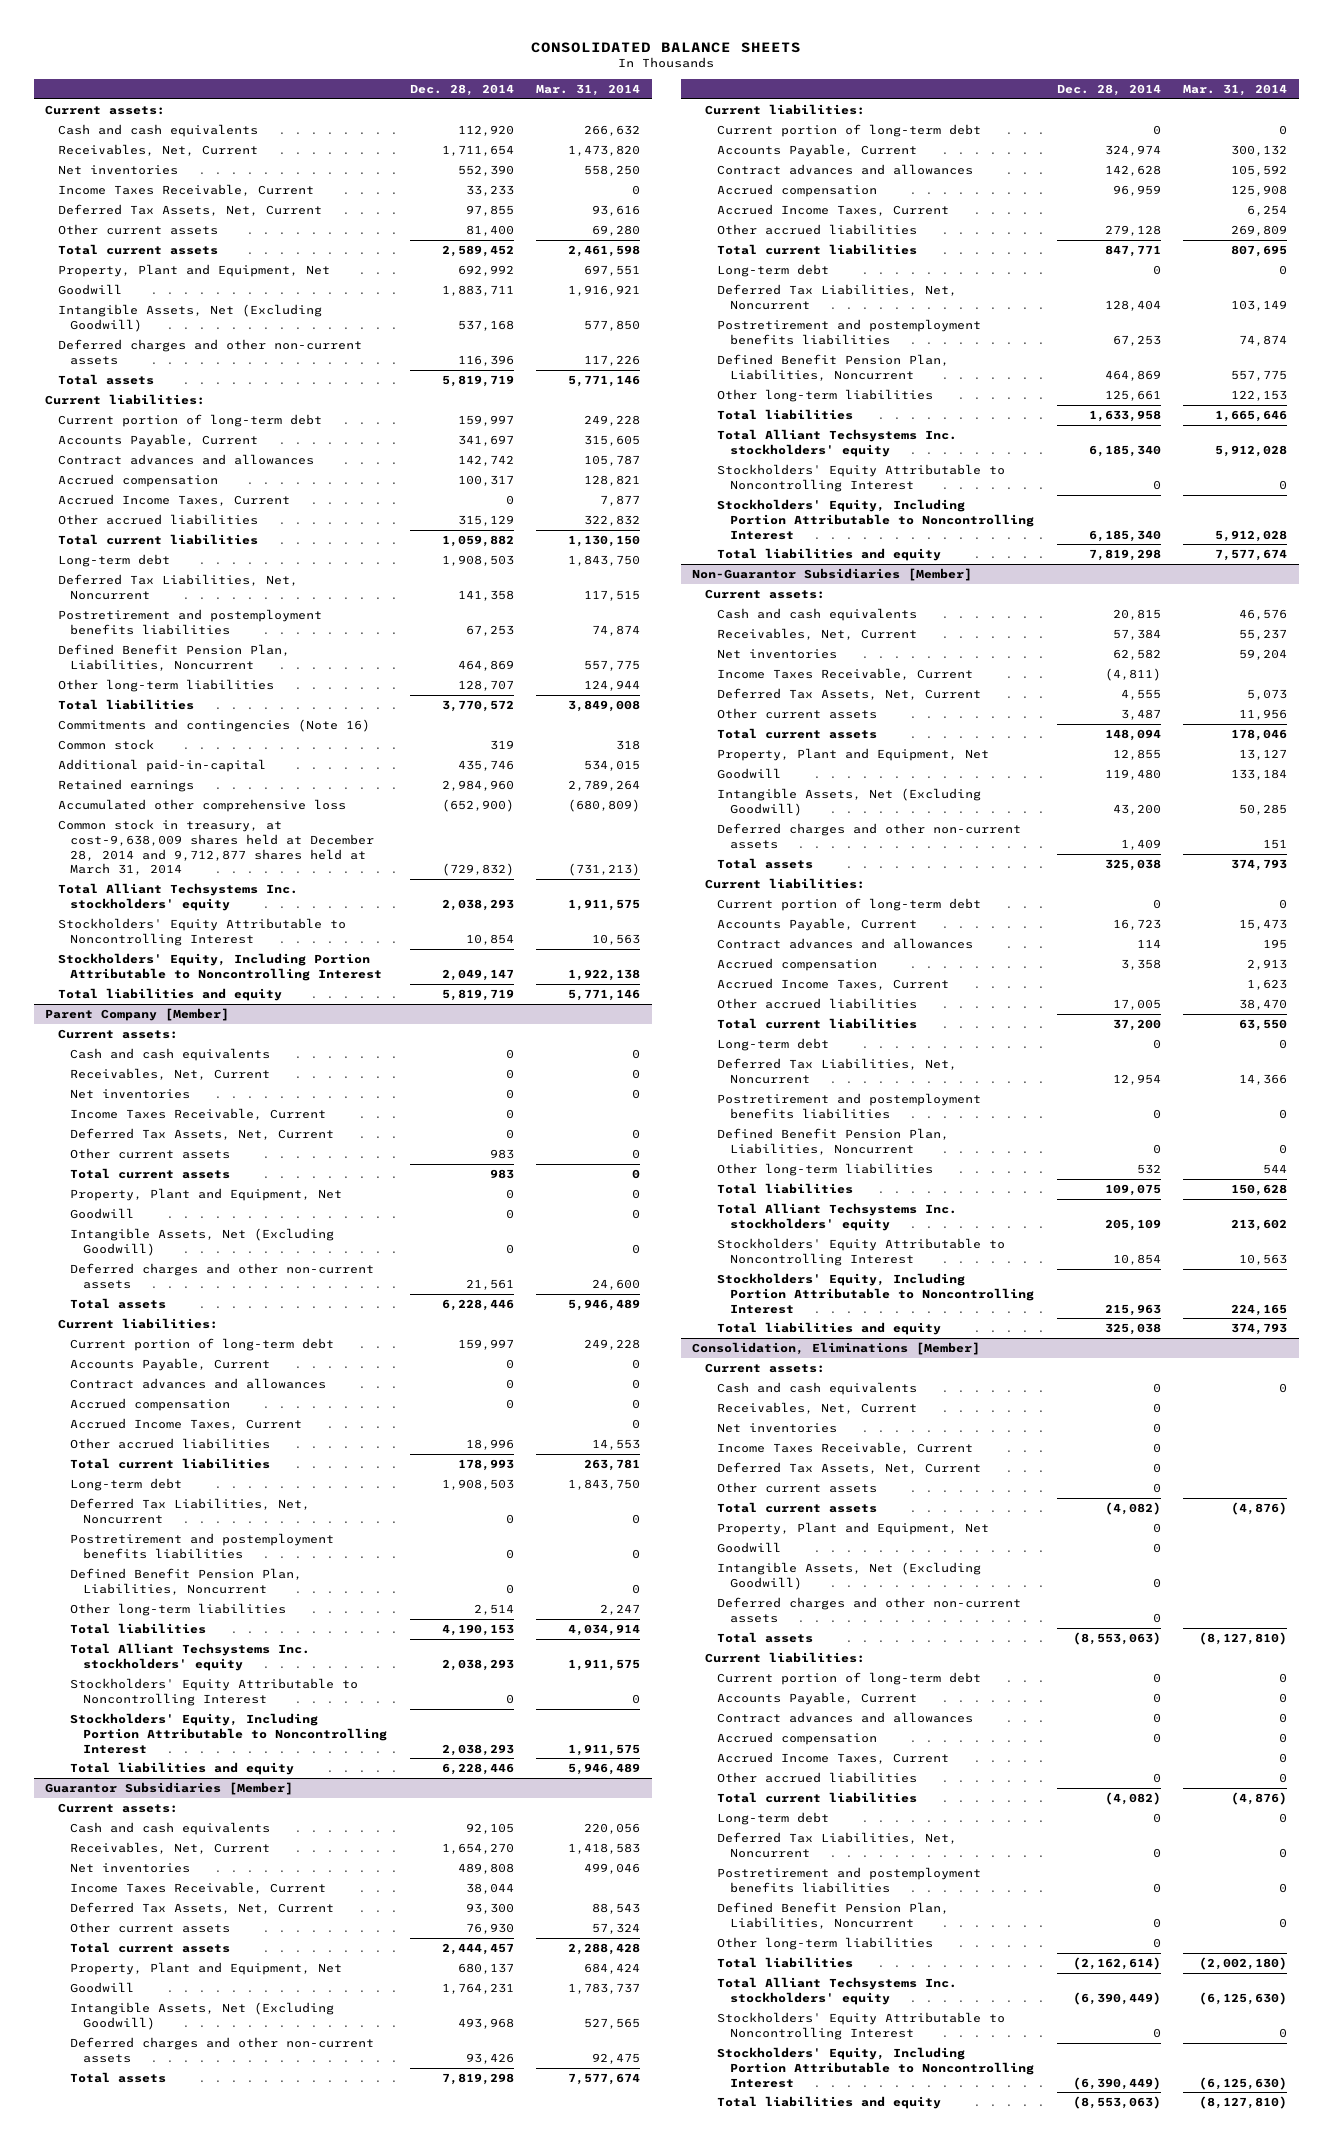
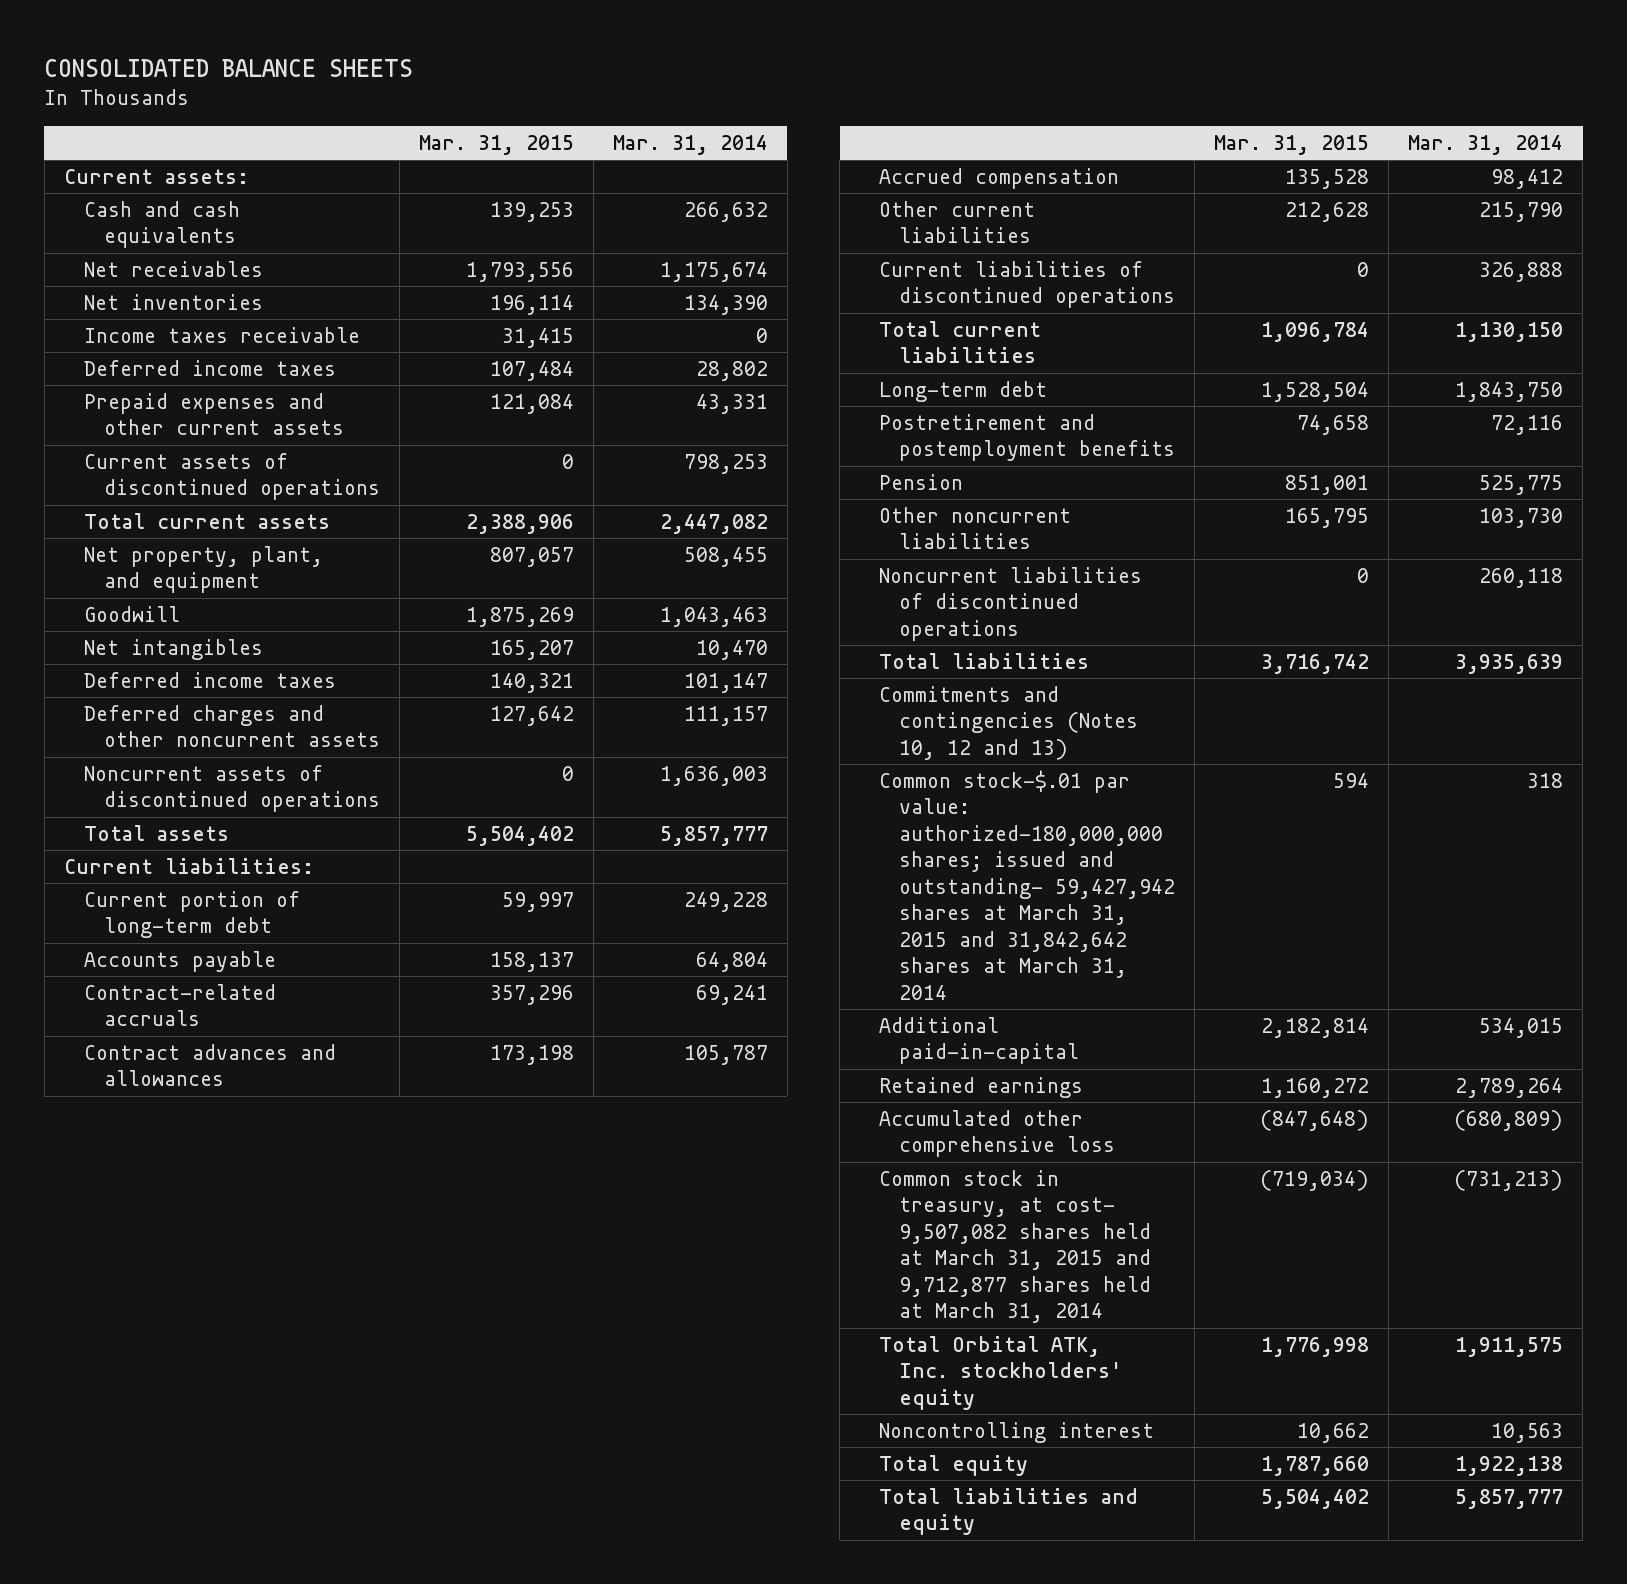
- | Dec. 28, 2014 | Mar. 31, 2014
+ | Mar. 31, 2015 | Mar. 31, 2014
- Receivables, Net, Current | 1,711,654 | 1,473,820
- Net inventories | 552,390 | 558,250
- Income Taxes Receivable, Current | 33,233 | 0
- Deferred Tax Assets, Net, Current | 97,855 | 93,616
- Other current assets | 81,400 | 69,280
- Total current assets | 2,589,452 | 2,461,598
- Property, Plant and Equipment, Net | 692,992 | 697,551
- Goodwill | 1,883,711 | 1,916,921
- Intangible Assets, Net (Excluding Goodwill) | 537,168 | 577,850
- Deferred charges and other non-current assets | 116,396 | 117,226
- Total assets | 5,819,719 | 5,771,146
+ Net receivables | 1,793,556 | 1,175,674
+ Net inventories | 196,114 | 134,390
+ Income taxes receivable | 31,415 | 0
+ Deferred income taxes | 107,484 | 28,802
+ Prepaid expenses and other current assets | 121,084 | 43,331
+ Current assets of discontinued operations | 0 | 798,253
+ Total current assets | 2,388,906 | 2,447,082
+ Net property, plant, and equipment | 807,057 | 508,455
+ Goodwill | 1,875,269 | 1,043,463
+ Net intangibles | 165,207 | 10,470
+ Deferred income taxes | 140,321 | 101,147
+ Deferred charges and other noncurrent assets | 127,642 | 111,157
+ Noncurrent assets of discontinued operations | 0 | 1,636,003
+ Total assets | 5,504,402 | 5,857,777
- Accounts Payable, Current | 341,697 | 315,605
+ Accounts payable | 158,137 | 64,804
+ Contract-related accruals | 357,296 | 69,241
- Accrued compensation | 100,317 | 128,821
- Accrued Income Taxes, Current | 0 | 7,877
- Other accrued liabilities | 315,129 | 322,832
+ Accrued compensation | 135,528 | 98,412
+ Other current liabilities | 212,628 | 215,790
+ Current liabilities of discontinued operations | 0 | 326,888
- Deferred Tax Liabilities, Net, Noncurrent | 141,358 | 117,515
- Postretirement and postemployment benefits liabilities | 67,253 | 74,874
- Defined Benefit Pension Plan, Liabilities, Noncurrent | 464,869 | 557,775
- Other long-term liabilities | 128,707 | 124,944
- Total liabilities | 3,770,572 | 3,849,008
- Commitments and contingencies (Note 16)
- Common stock | 319 | 318
+ Postretirement and postemployment benefits | 74,658 | 72,116
+ Pension | 851,001 | 525,775
+ Other noncurrent liabilities | 165,795 | 103,730
+ Noncurrent liabilities of discontinued operations | 0 | 260,118
+ Total liabilities | 3,716,742 | 3,935,639
+ Commitments and contingencies (Notes 10, 12 and 13)
+ Common stock-$.01 par value: authorized-180,000,000 shares; issued and outstanding- 59,427,942 shares at March 31, 2015 and 31,842,642 shares at March 31, 2014 | 594 | 318
- Common stock in treasury, at cost-9,638,009 shares held at December 28, 2014 and 9,712,877 shares held at March 31, 2014 | (729,832) | (731,213)
- Total Alliant Techsystems Inc. stockholders' equity | 2,038,293 | 1,911,575
- Stockholders' Equity Attributable to Noncontrolling Interest | 10,854 | 10,563
- Stockholders' Equity, Including Portion Attributable to Noncontrolling Interest | 2,049,147 | 1,922,138
- Total liabilities and equity | 5,819,719 | 5,771,146
- Parent Company [Member]
- Current assets:
- Cash and cash equivalents | 0 | 0
- Receivables, Net, Current | 0 | 0
- Net inventories | 0 | 0
- Income Taxes Receivable, Current | 0 |
- Deferred Tax Assets, Net, Current | 0 | 0
- Other current assets | 983 | 0
- Total current assets | 983 | 0
- Property, Plant and Equipment, Net | 0 | 0
- Goodwill | 0 | 0
- Intangible Assets, Net (Excluding Goodwill) | 0 | 0
- Deferred charges and other non-current assets | 21,561 | 24,600
- Total assets | 6,228,446 | 5,946,489
- Current liabilities:
- Current portion of long-term debt | 159,997 | 249,228
- Accounts Payable, Current | 0 | 0
- Contract advances and allowances | 0 | 0
- Accrued compensation | 0 | 0
- Accrued Income Taxes, Current | | 0
- Other accrued liabilities | 18,996 | 14,553
- Total current liabilities | 178,993 | 263,781
- Long-term debt | 1,908,503 | 1,843,750
- Deferred Tax Liabilities, Net, Noncurrent | 0 | 0
- Postretirement and postemployment benefits liabilities | 0 | 0
- Defined Benefit Pension Plan, Liabilities, Noncurrent | 0 | 0
- Other long-term liabilities | 2,514 | 2,247
- Total liabilities | 4,190,153 | 4,034,914
- Total Alliant Techsystems Inc. stockholders' equity | 2,038,293 | 1,911,575
- Stockholders' Equity Attributable to Noncontrolling Interest | 0 | 0
- Stockholders' Equity, Including Portion Attributable to Noncontrolling Interest | 2,038,293 | 1,911,575
- Total liabilities and equity | 6,228,446 | 5,946,489
- Guarantor Subsidiaries [Member]
- Current assets:
- Cash and cash equivalents | 92,105 | 220,056
- Receivables, Net, Current | 1,654,270 | 1,418,583
- Net inventories | 489,808 | 499,046
- Income Taxes Receivable, Current | 38,044 |
- Deferred Tax Assets, Net, Current | 93,300 | 88,543
- Other current assets | 76,930 | 57,324
- Total current assets | 2,444,457 | 2,288,428
- Property, Plant and Equipment, Net | 680,137 | 684,424
- Goodwill | 1,764,231 | 1,783,737
- Intangible Assets, Net (Excluding Goodwill) | 493,968 | 527,565
- Deferred charges and other non-current assets | 93,426 | 92,475
- Total assets | 7,819,298 | 7,577,674
- Current liabilities:
- Current portion of long-term debt | 0 | 0
- Accounts Payable, Current | 324,974 | 300,132
- Contract advances and allowances | 142,628 | 105,592
- Accrued compensation | 96,959 | 125,908
- Accrued Income Taxes, Current | | 6,254
- Other accrued liabilities | 279,128 | 269,809
- Total current liabilities | 847,771 | 807,695
- Long-term debt | 0 | 0
- Deferred Tax Liabilities, Net, Noncurrent | 128,404 | 103,149
- Postretirement and postemployment benefits liabilities | 67,253 | 74,874
- Defined Benefit Pension Plan, Liabilities, Noncurrent | 464,869 | 557,775
- Other long-term liabilities | 125,661 | 122,153
- Total liabilities | 1,633,958 | 1,665,646
- Total Alliant Techsystems Inc. stockholders' equity | 6,185,340 | 5,912,028
- Stockholders' Equity Attributable to Noncontrolling Interest | 0 | 0
- Stockholders' Equity, Including Portion Attributable to Noncontrolling Interest | 6,185,340 | 5,912,028
- Total liabilities and equity | 7,819,298 | 7,577,674
- Non-Guarantor Subsidiaries [Member]
- Current assets:
- Cash and cash equivalents | 20,815 | 46,576
- Receivables, Net, Current | 57,384 | 55,237
- Net inventories | 62,582 | 59,204
- Income Taxes Receivable, Current | (4,811) |
- Deferred Tax Assets, Net, Current | 4,555 | 5,073
- Other current assets | 3,487 | 11,956
- Total current assets | 148,094 | 178,046
- Property, Plant and Equipment, Net | 12,855 | 13,127
- Goodwill | 119,480 | 133,184
- Intangible Assets, Net (Excluding Goodwill) | 43,200 | 50,285
- Deferred charges and other non-current assets | 1,409 | 151
- Total assets | 325,038 | 374,793
- Current liabilities:
- Current portion of long-term debt | 0 | 0
- Accounts Payable, Current | 16,723 | 15,473
- Contract advances and allowances | 114 | 195
- Accrued compensation | 3,358 | 2,913
- Accrued Income Taxes, Current | | 1,623
- Other accrued liabilities | 17,005 | 38,470
- Total current liabilities | 37,200 | 63,550
- Long-term debt | 0 | 0
- Deferred Tax Liabilities, Net, Noncurrent | 12,954 | 14,366
- Postretirement and postemployment benefits liabilities | 0 | 0
- Defined Benefit Pension Plan, Liabilities, Noncurrent | 0 | 0
- Other long-term liabilities | 532 | 544
- Total liabilities | 109,075 | 150,628
- Total Alliant Techsystems Inc. stockholders' equity | 205,109 | 213,602
- Stockholders' Equity Attributable to Noncontrolling Interest | 10,854 | 10,563
- Stockholders' Equity, Including Portion Attributable to Noncontrolling Interest | 215,963 | 224,165
- Total liabilities and equity | 325,038 | 374,793
- Consolidation, Eliminations [Member]
- Current assets:
- Cash and cash equivalents | 0 | 0
- Receivables, Net, Current | 0 |
- Net inventories | 0 |
- Income Taxes Receivable, Current | 0 |
- Deferred Tax Assets, Net, Current | 0 |
- Other current assets | 0 |
- Total current assets | (4,082) | (4,876)
- Property, Plant and Equipment, Net | 0 |
- Goodwill | 0 |
- Intangible Assets, Net (Excluding Goodwill) | 0 |
- Deferred charges and other non-current assets | 0 |
- Total assets | (8,553,063) | (8,127,810)
- Current liabilities:
- Current portion of long-term debt | 0 | 0
- Accounts Payable, Current | 0 | 0
- Contract advances and allowances | 0 | 0
- Accrued compensation | 0 | 0
- Accrued Income Taxes, Current | | 0
- Other accrued liabilities | 0 | 0
- Total current liabilities | (4,082) | (4,876)
- Long-term debt | 0 | 0
- Deferred Tax Liabilities, Net, Noncurrent | 0 | 0
- Postretirement and postemployment benefits liabilities | 0 | 0
- Defined Benefit Pension Plan, Liabilities, Noncurrent | 0 | 0
- Other long-term liabilities | 0 |
- Total liabilities | (2,162,614) | (2,002,180)
- Total Alliant Techsystems Inc. stockholders' equity | (6,390,449) | (6,125,630)
- Stockholders' Equity Attributable to Noncontrolling Interest | 0 | 0
- Stockholders' Equity, Including Portion Attributable to Noncontrolling Interest | (6,390,449) | (6,125,630)
- Total liabilities and equity | (8,553,063) | (8,127,810)
+ Common stock in treasury, at cost- 9,507,082 shares held at March 31, 2015 and 9,712,877 shares held at March 31, 2014 | (719,034) | (731,213)
+ Total Orbital ATK, Inc. stockholders' equity | 1,776,998 | 1,911,575
+ Noncontrolling interest | 10,662 | 10,563
+ Total equity | 1,787,660 | 1,922,138
+ Total liabilities and equity | 5,504,402 | 5,857,777

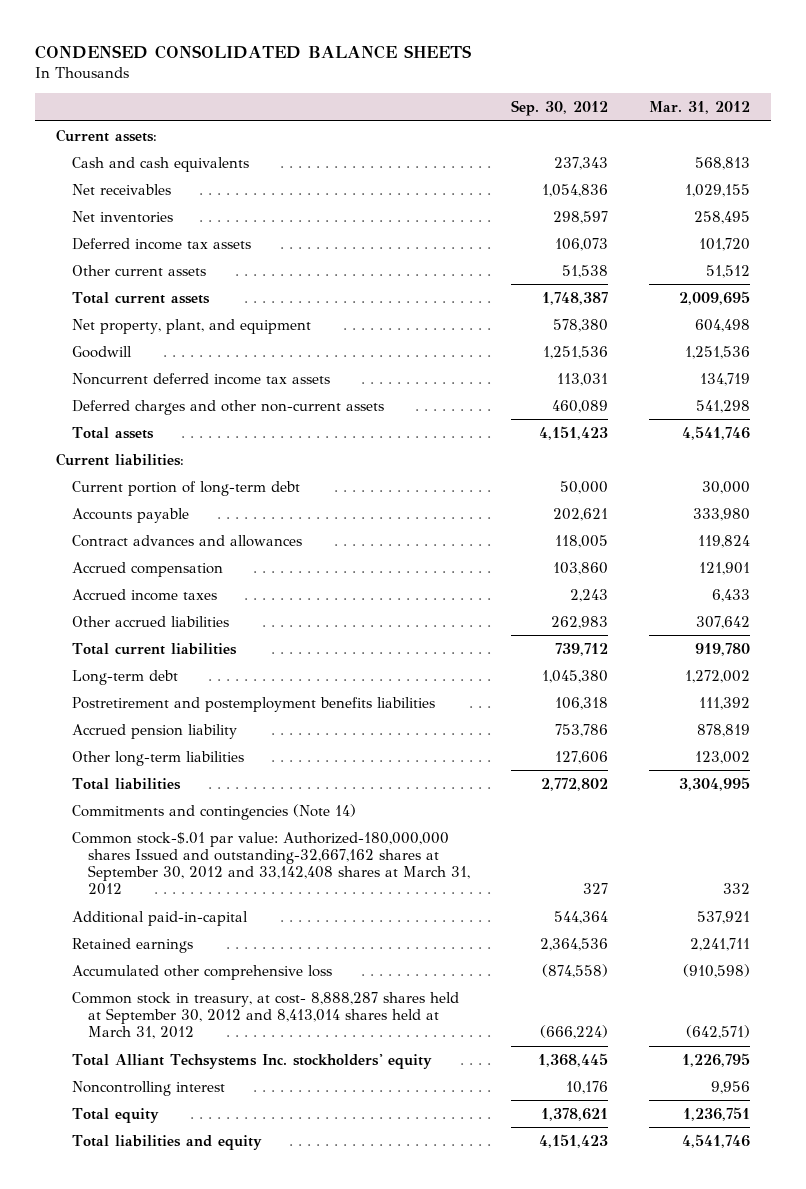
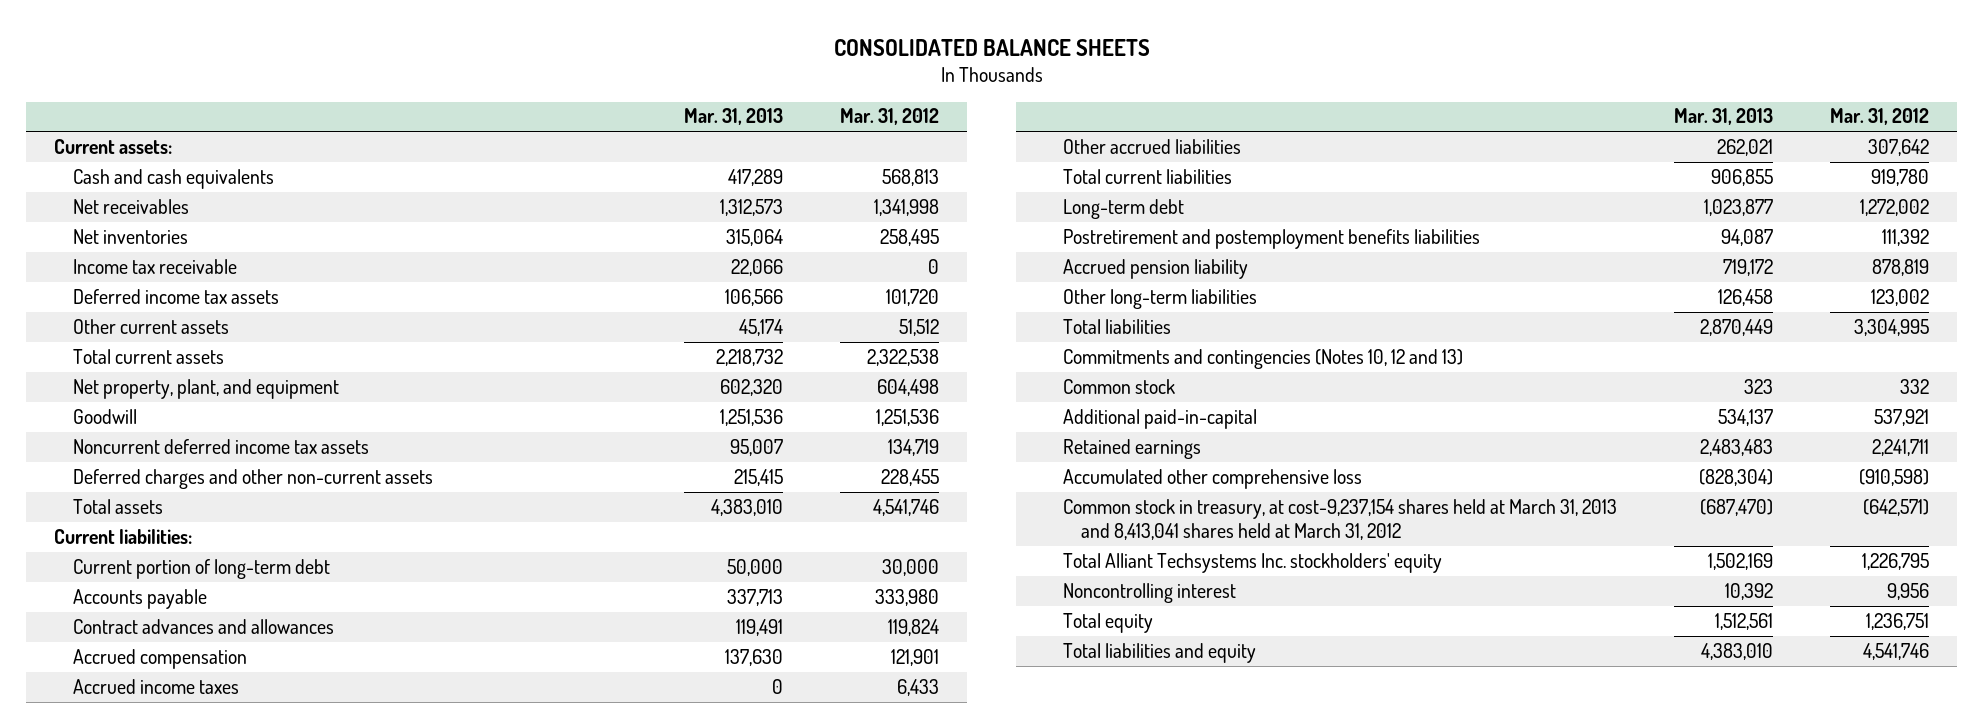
- CONDENSED CONSOLIDATED BALANCE SHEETS
+ CONSOLIDATED BALANCE SHEETS
- | Sep. 30, 2012 | Mar. 31, 2012
+ | Mar. 31, 2013 | Mar. 31, 2012
- Net receivables | 1,054,836 | 1,029,155
+ Net receivables | 1,312,573 | 1,341,998
+ Income tax receivable | 22,066 | 0
- Total current assets | 1,748,387 | 2,009,695
+ Total current assets | 2,218,732 | 2,322,538
- Deferred charges and other non-current assets | 460,089 | 541,298
+ Deferred charges and other non-current assets | 215,415 | 228,455
- Commitments and contingencies (Note 14)
- Common stock-$.01 par value: Authorized-180,000,000 shares Issued and outstanding-32,667,162 shares at September 30, 2012 and 33,142,408 shares at March 31, 2012 | 327 | 332
+ Commitments and contingencies (Notes 10, 12 and 13)
+ Common stock | 323 | 332
- Common stock in treasury, at cost- 8,888,287 shares held at September 30, 2012 and 8,413,014 shares held at March 31, 2012 | (666,224) | (642,571)
+ Common stock in treasury, at cost-9,237,154 shares held at March 31, 2013 and 8,413,041 shares held at March 31, 2012 | (687,470) | (642,571)

